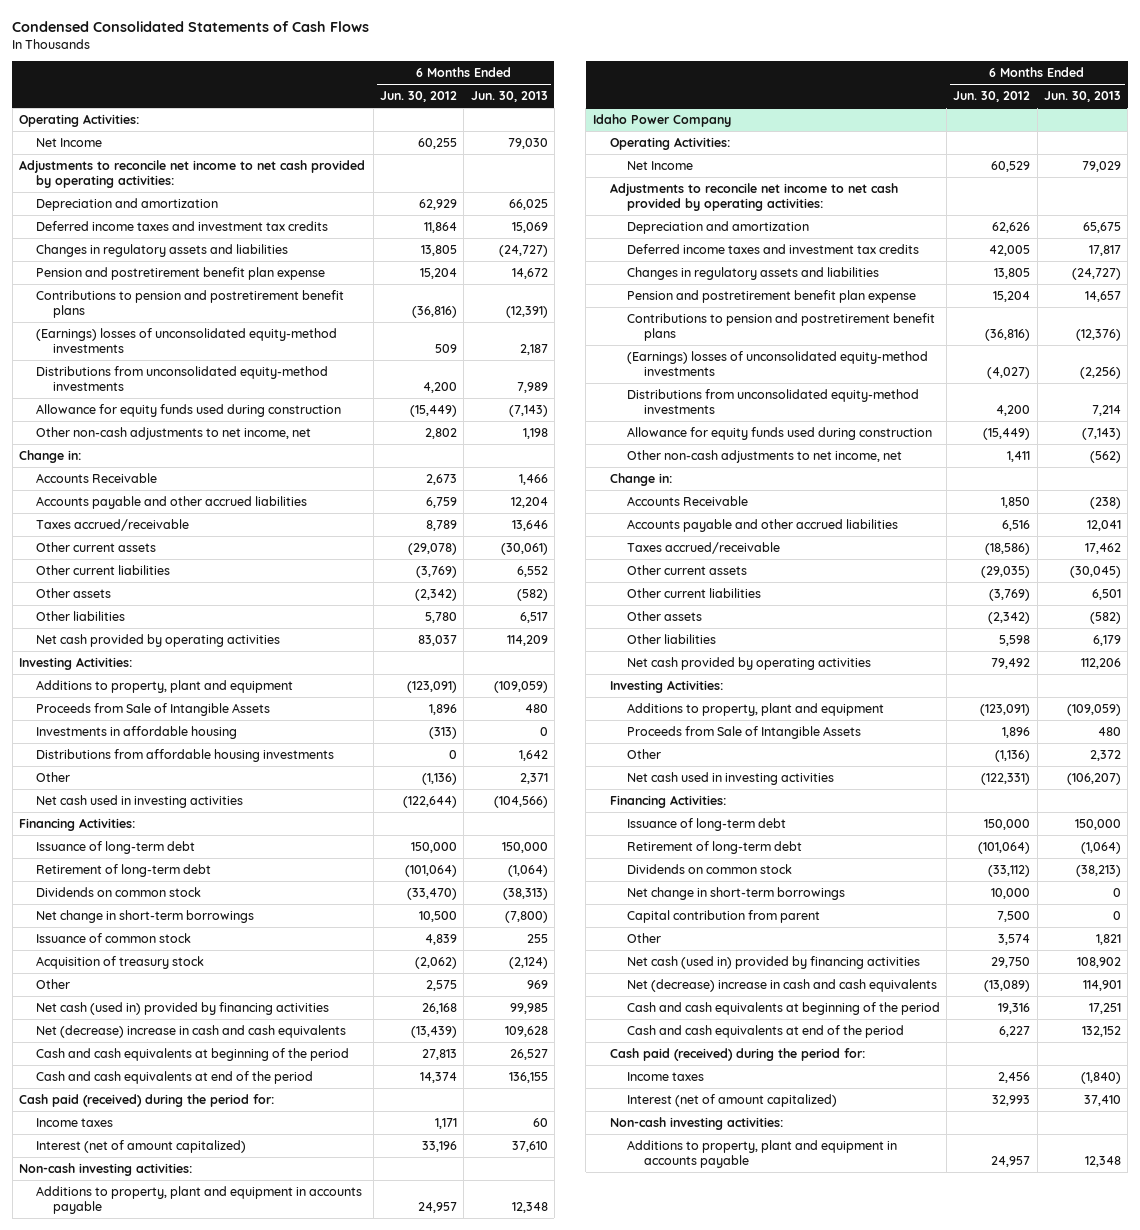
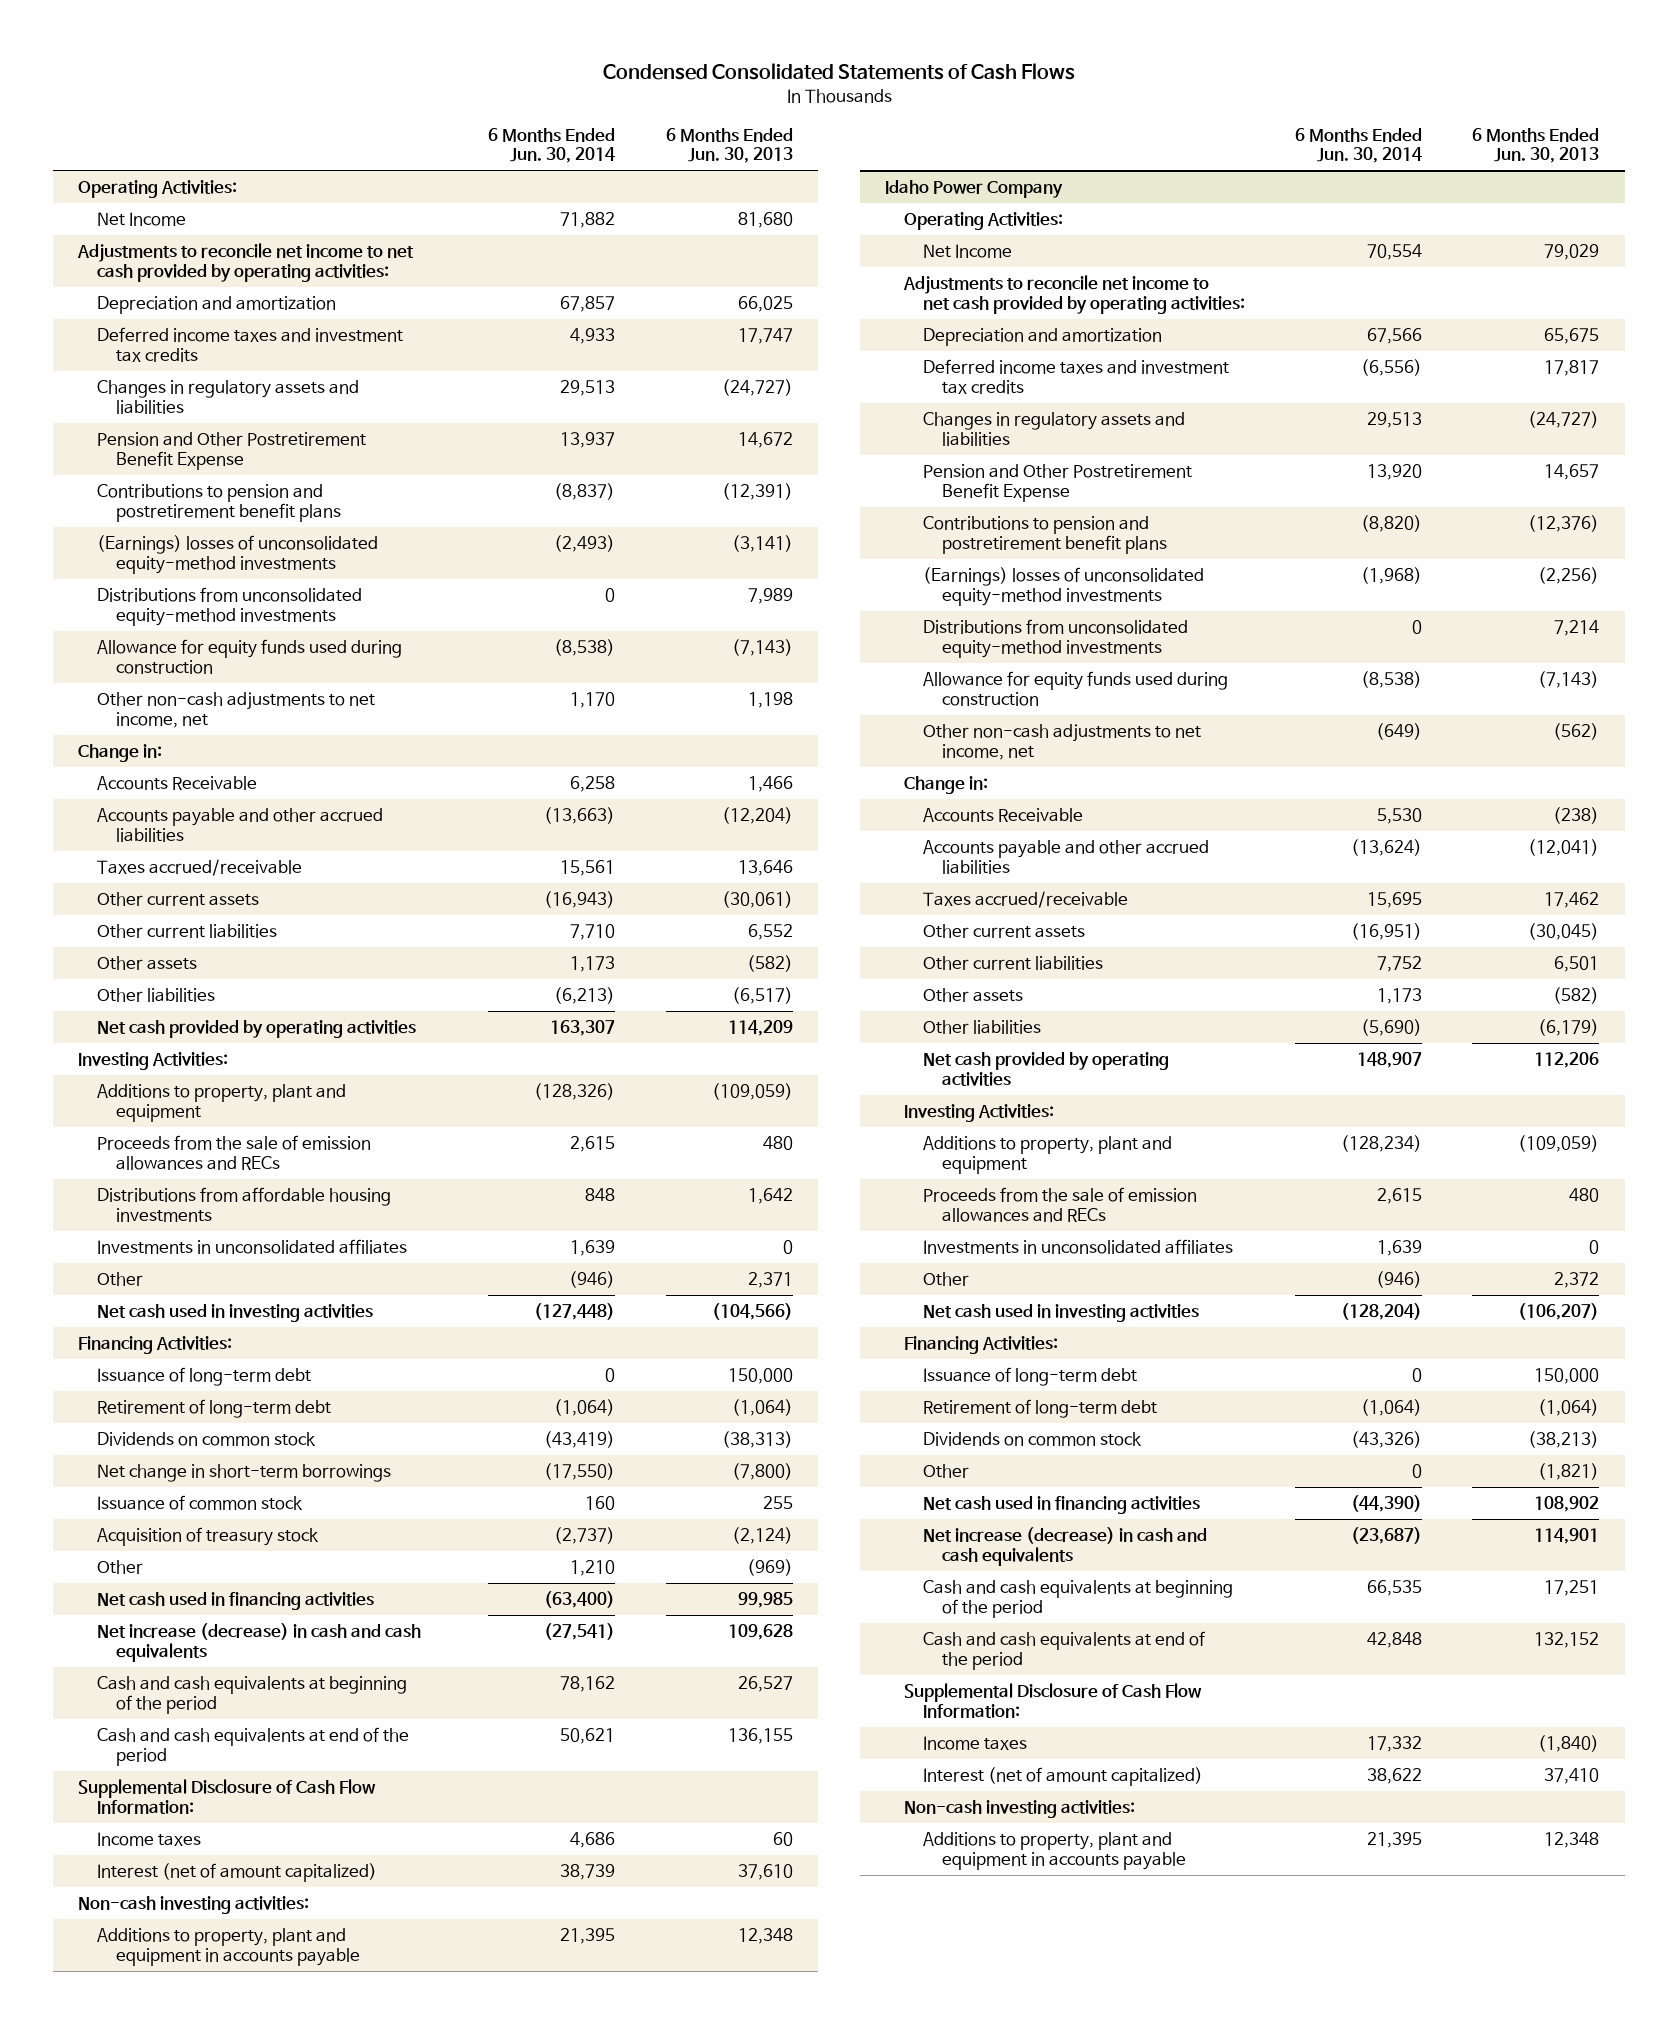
- | 6 Months Ended Jun. 30, 2012 | 6 Months Ended Jun. 30, 2013
+ | 6 Months Ended Jun. 30, 2014 | 6 Months Ended Jun. 30, 2013
- Net Income | 60,255 | 79,030
+ Net Income | 71,882 | 81,680
- Deferred income taxes and investment tax credits | 11,864 | 15,069
+ Deferred income taxes and investment tax credits | 4,933 | 17,747
- Pension and postretirement benefit plan expense | 15,204 | 14,672
+ Pension and Other Postretirement Benefit Expense | 13,937 | 14,672
- (Earnings) losses of unconsolidated equity-method investments | 509 | 2,187
+ (Earnings) losses of unconsolidated equity-method investments | (2,493) | (3,141)
- Accounts payable and other accrued liabilities | 6,759 | 12,204
+ Accounts payable and other accrued liabilities | (13,663) | (12,204)
- Other liabilities | 5,780 | 6,517
+ Other liabilities | (6,213) | (6,517)
- Proceeds from Sale of Intangible Assets | 1,896 | 480
- Investments in affordable housing | (313) | 0
+ Proceeds from the sale of emission allowances and RECs | 2,615 | 480
+ Investments in unconsolidated affiliates | 1,639 | 0
- Other | 2,575 | 969
- Net cash (used in) provided by financing activities | 26,168 | 99,985
- Net (decrease) increase in cash and cash equivalents | (13,439) | 109,628
+ Other | 1,210 | (969)
+ Net cash used in financing activities | (63,400) | 99,985
+ Net increase (decrease) in cash and cash equivalents | (27,541) | 109,628
- Cash paid (received) during the period for:
+ Supplemental Disclosure of Cash Flow Information:
@ Idaho Power Company
- Pension and postretirement benefit plan expense | 15,204 | 14,657
+ Pension and Other Postretirement Benefit Expense | 13,920 | 14,657
- Accounts payable and other accrued liabilities | 6,516 | 12,041
+ Accounts payable and other accrued liabilities | (13,624) | (12,041)
- Other liabilities | 5,598 | 6,179
+ Other liabilities | (5,690) | (6,179)
- Proceeds from Sale of Intangible Assets | 1,896 | 480
+ Proceeds from the sale of emission allowances and RECs | 2,615 | 480
+ Investments in unconsolidated affiliates | 1,639 | 0
- Net change in short-term borrowings | 10,000 | 0
- Capital contribution from parent | 7,500 | 0
- Other | 3,574 | 1,821
- Net cash (used in) provided by financing activities | 29,750 | 108,902
- Net (decrease) increase in cash and cash equivalents | (13,089) | 114,901
+ Other | 0 | (1,821)
+ Net cash used in financing activities | (44,390) | 108,902
+ Net increase (decrease) in cash and cash equivalents | (23,687) | 114,901
- Cash paid (received) during the period for:
+ Supplemental Disclosure of Cash Flow Information:

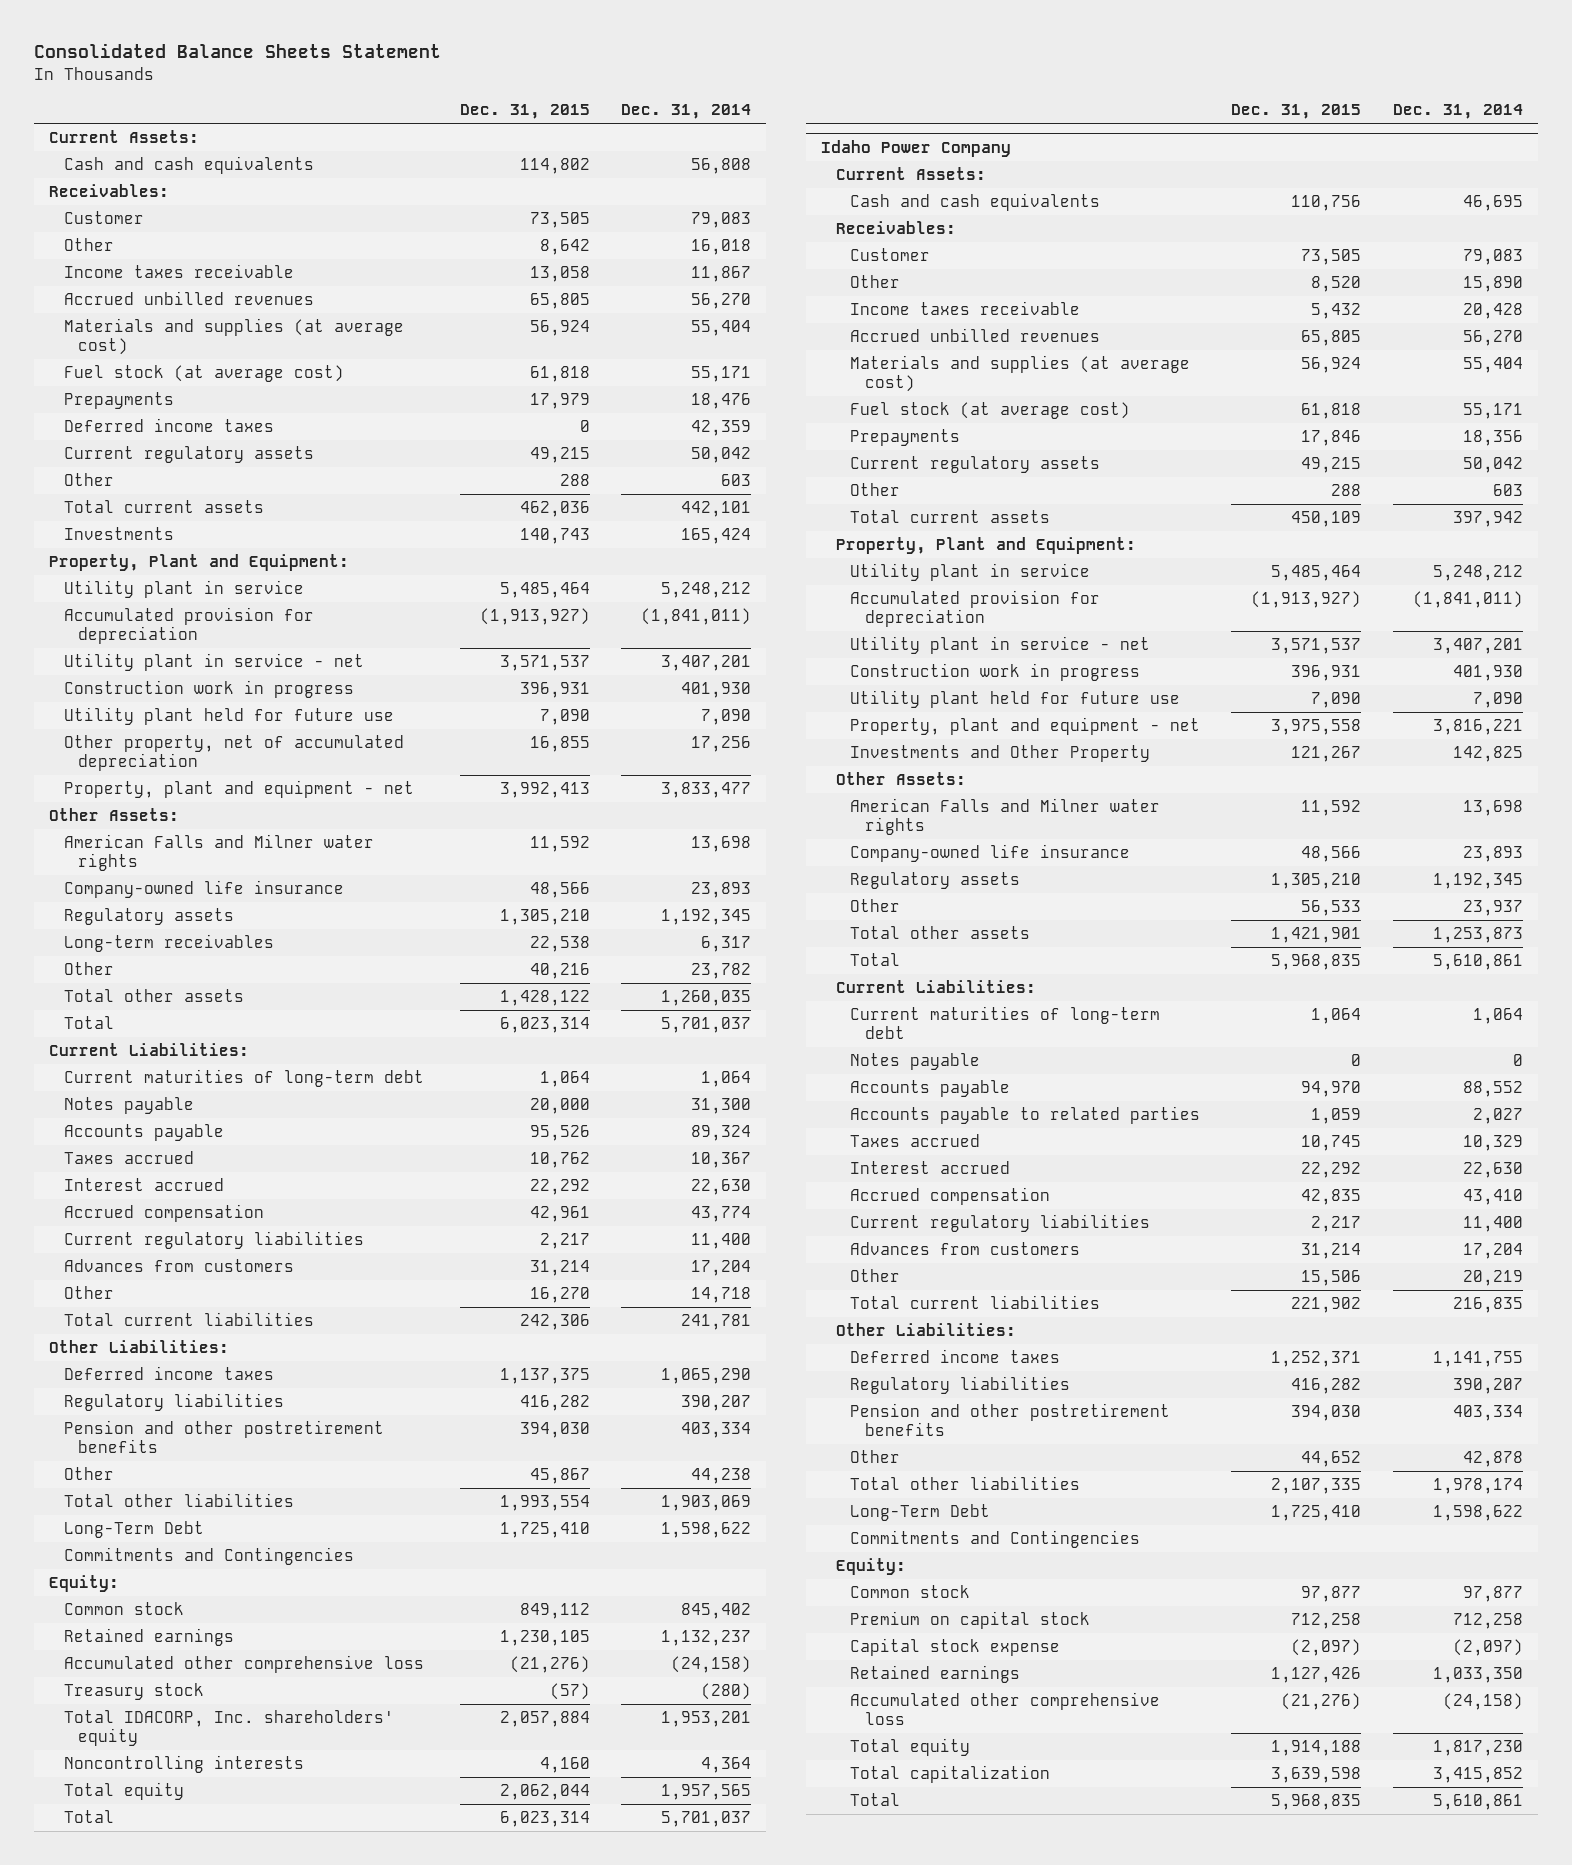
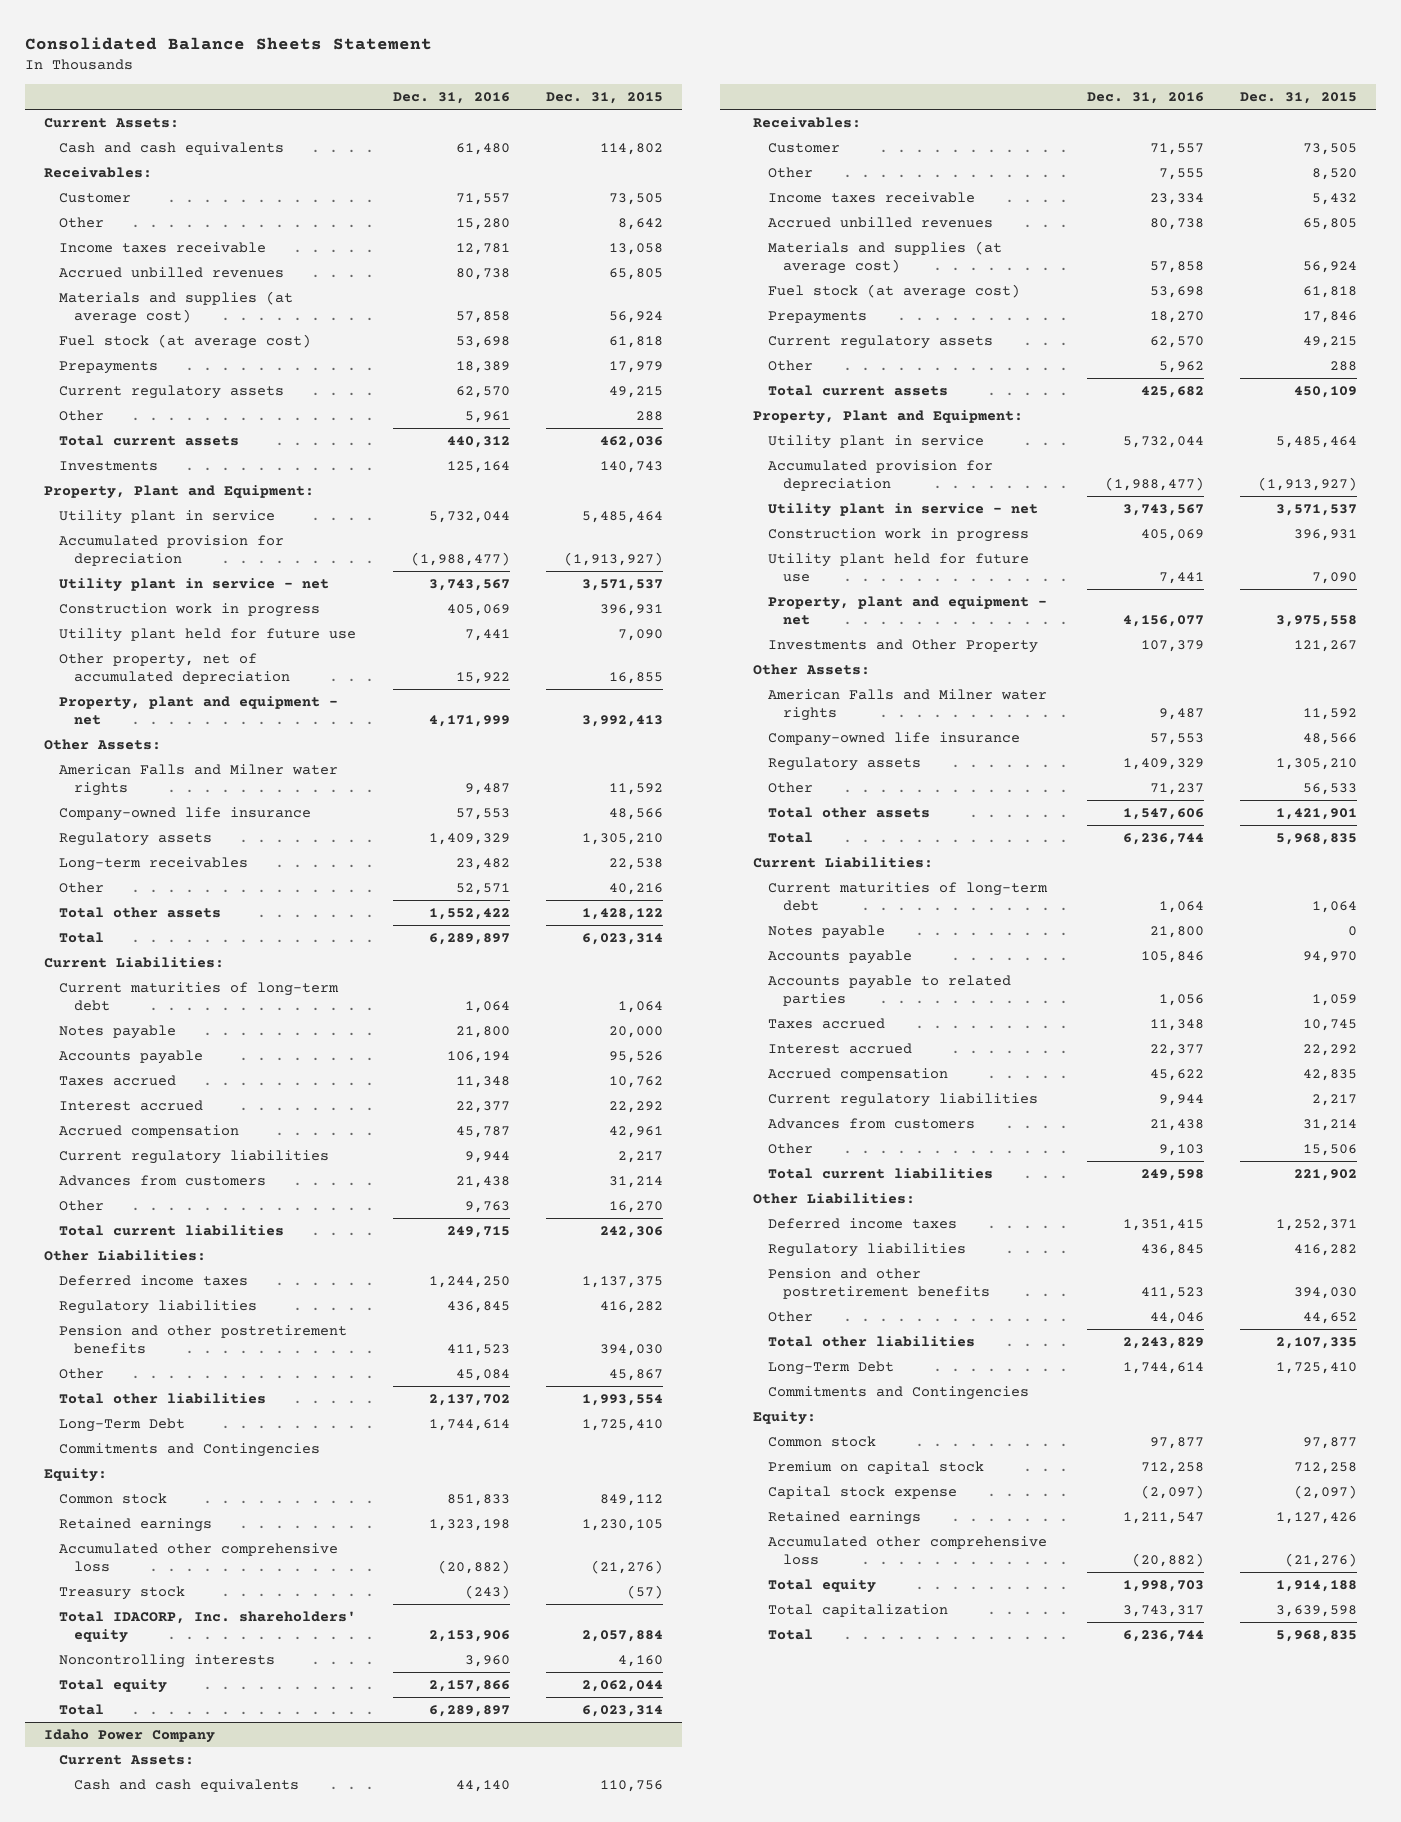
- | Dec. 31, 2015 | Dec. 31, 2014
+ | Dec. 31, 2016 | Dec. 31, 2015
- Deferred income taxes | 0 | 42,359

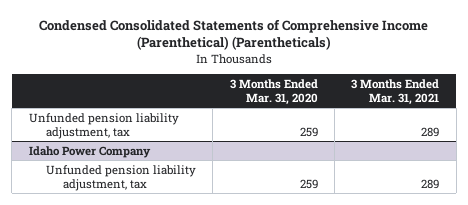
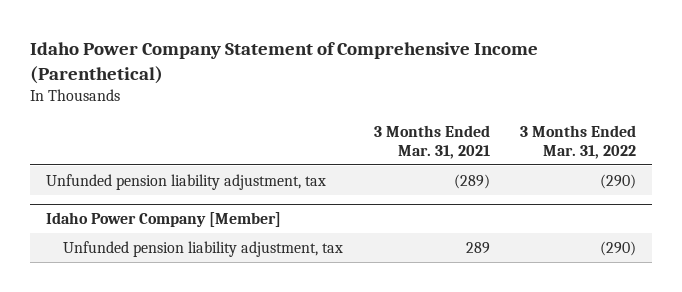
- Condensed Consolidated Statements of Comprehensive Income (Parenthetical) (Parentheticals)
+ Idaho Power Company Statement of Comprehensive Income (Parenthetical)
- | 3 Months Ended Mar. 31, 2020 | 3 Months Ended Mar. 31, 2021
+ | 3 Months Ended Mar. 31, 2021 | 3 Months Ended Mar. 31, 2022
- Unfunded pension liability adjustment, tax | 259 | 289
- Idaho Power Company
+ Unfunded pension liability adjustment, tax | (289) | (290)
+ Idaho Power Company [Member]

